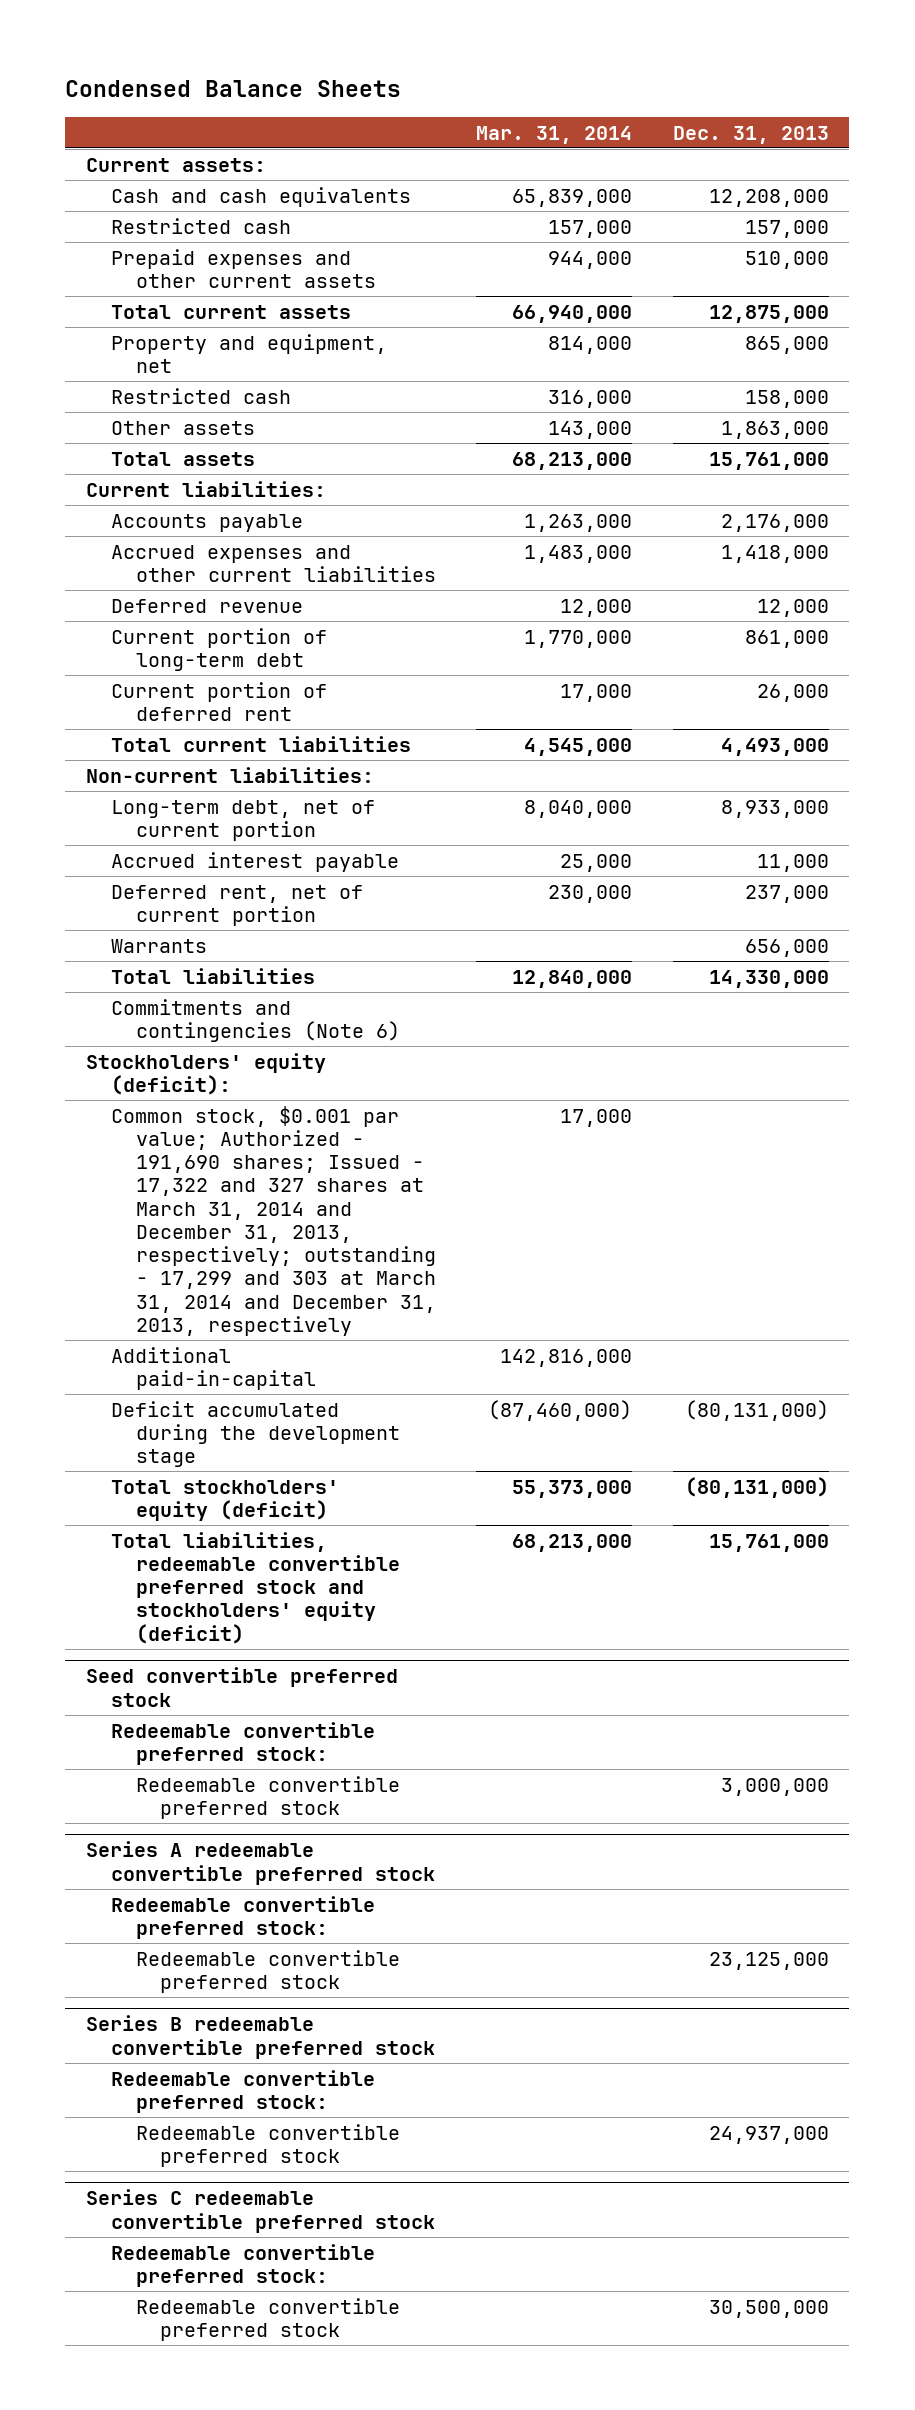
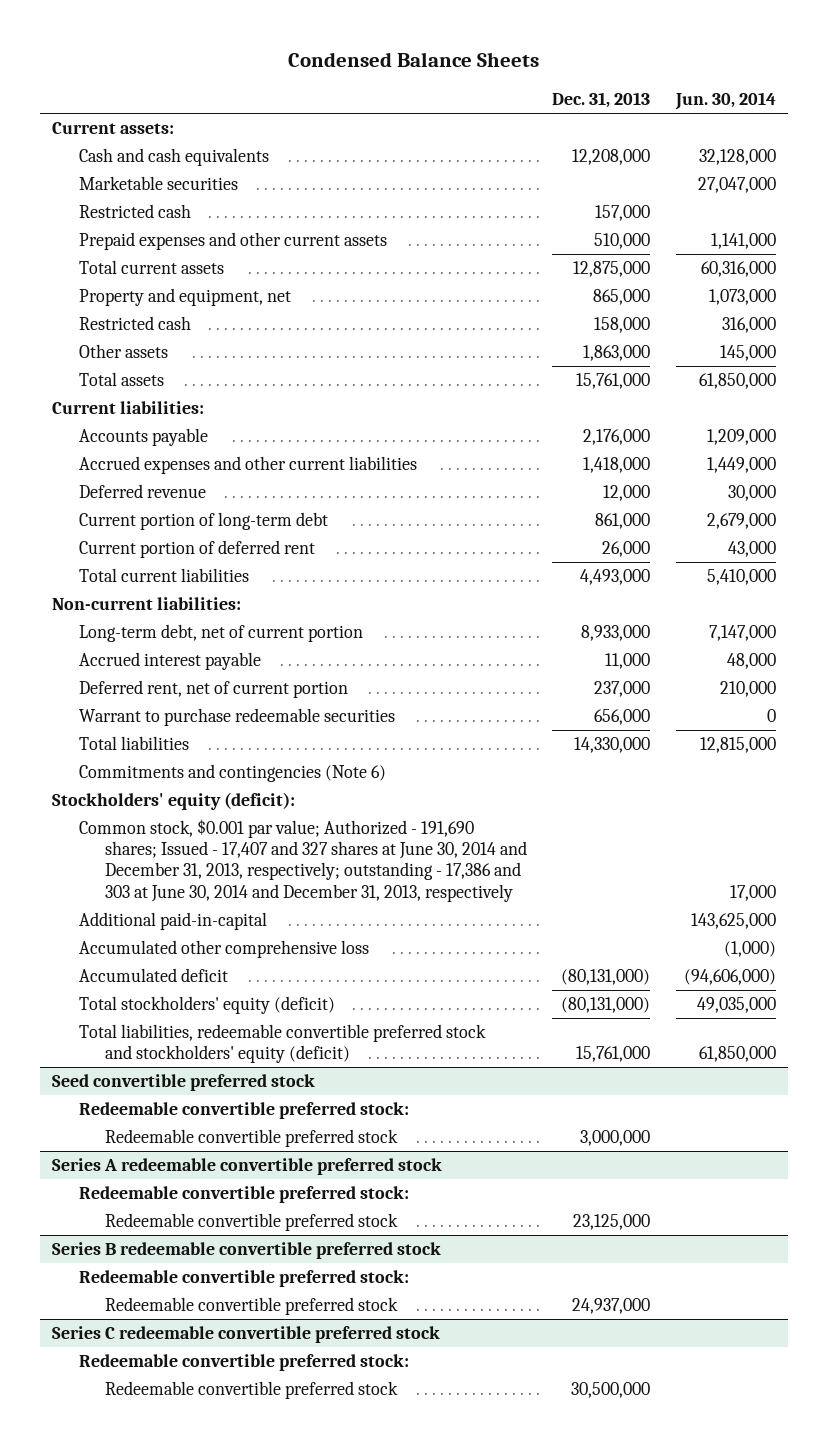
- | Mar. 31, 2014 | Dec. 31, 2013
+ | Dec. 31, 2013 | Jun. 30, 2014
+ Marketable securities | | 27,047,000
- Warrants | | 656,000
+ Warrant to purchase redeemable securities | 656,000 | 0
- Common stock, $0.001 par value; Authorized - 191,690 shares; Issued - 17,322 and 327 shares at March 31, 2014 and December 31, 2013, respectively; outstanding - 17,299 and 303 at March 31, 2014 and December 31, 2013, respectively | 17,000 |
+ Common stock, $0.001 par value; Authorized - 191,690 shares; Issued - 17,407 and 327 shares at June 30, 2014 and December 31, 2013, respectively; outstanding - 17,386 and 303 at June 30, 2014 and December 31, 2013, respectively | | 17,000
- Deficit accumulated during the development stage | (87,460,000) | (80,131,000)
+ Accumulated other comprehensive loss | | (1,000)
+ Accumulated deficit | (80,131,000) | (94,606,000)

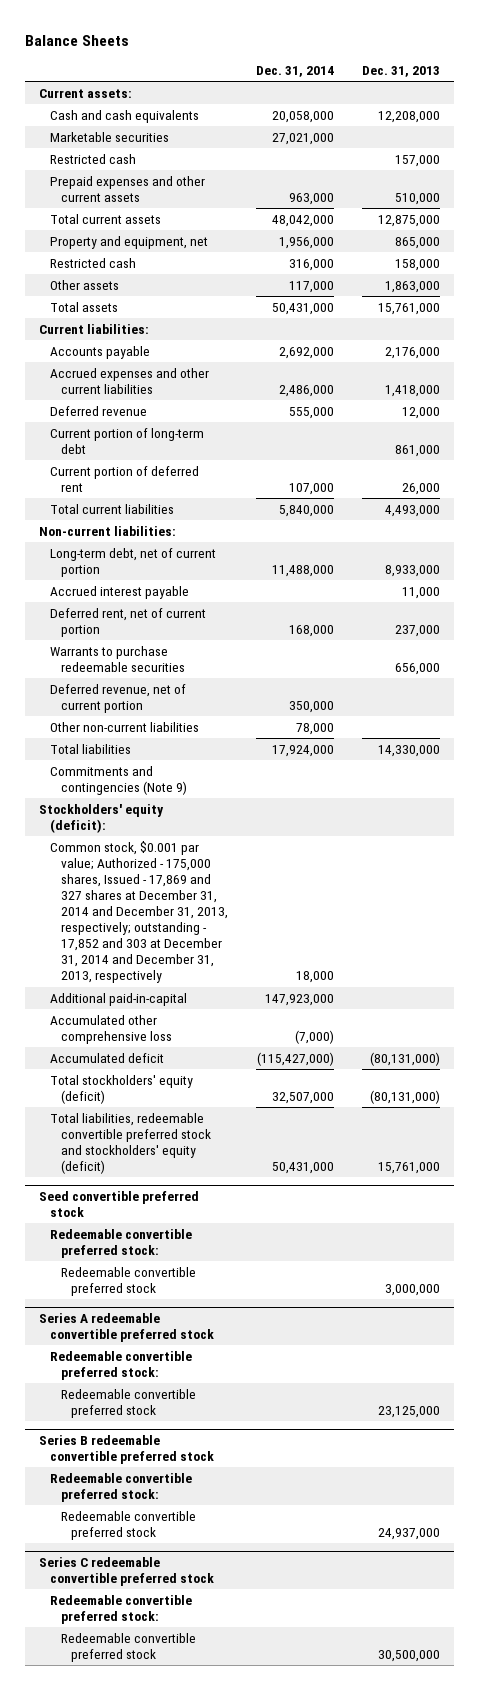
- Condensed Balance Sheets
+ Balance Sheets
- | Dec. 31, 2013 | Jun. 30, 2014
+ | Dec. 31, 2014 | Dec. 31, 2013
- Warrant to purchase redeemable securities | 656,000 | 0
+ Warrants to purchase redeemable securities | | 656,000
+ Deferred revenue, net of current portion | 350,000 |
+ Other non-current liabilities | 78,000 |
- Commitments and contingencies (Note 6)
+ Commitments and contingencies (Note 9)
- Common stock, $0.001 par value; Authorized - 191,690 shares; Issued - 17,407 and 327 shares at June 30, 2014 and December 31, 2013, respectively; outstanding - 17,386 and 303 at June 30, 2014 and December 31, 2013, respectively | | 17,000
+ Common stock, $0.001 par value; Authorized - 175,000 shares, Issued - 17,869 and 327 shares at December 31, 2014 and December 31, 2013, respectively; outstanding - 17,852 and 303 at December 31, 2014 and December 31, 2013, respectively | 18,000 |

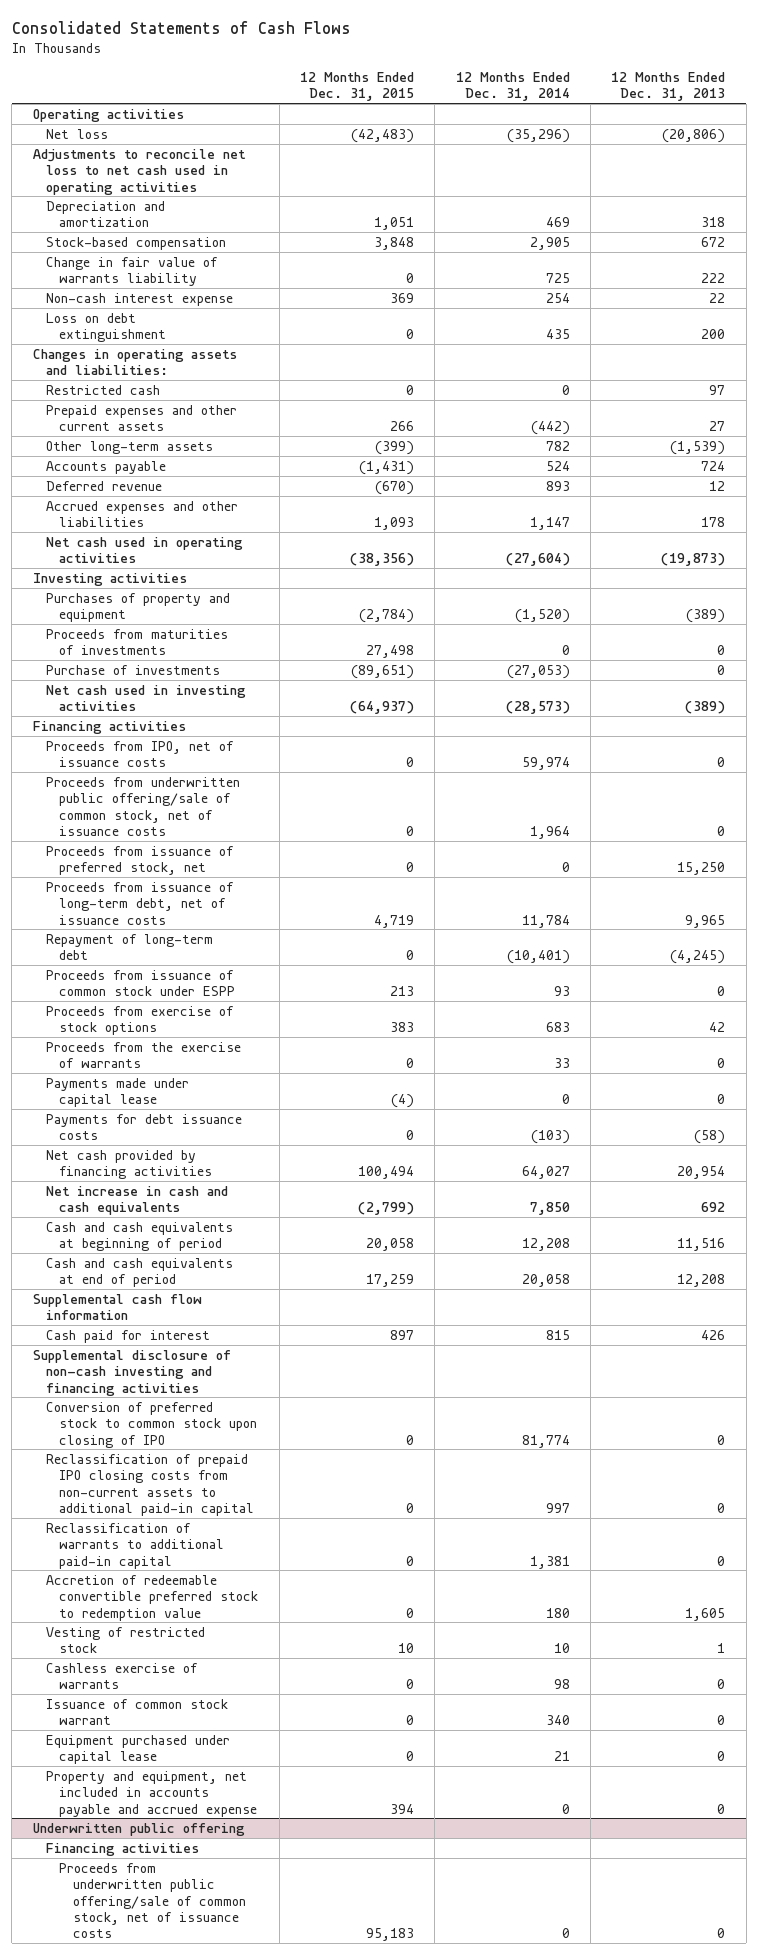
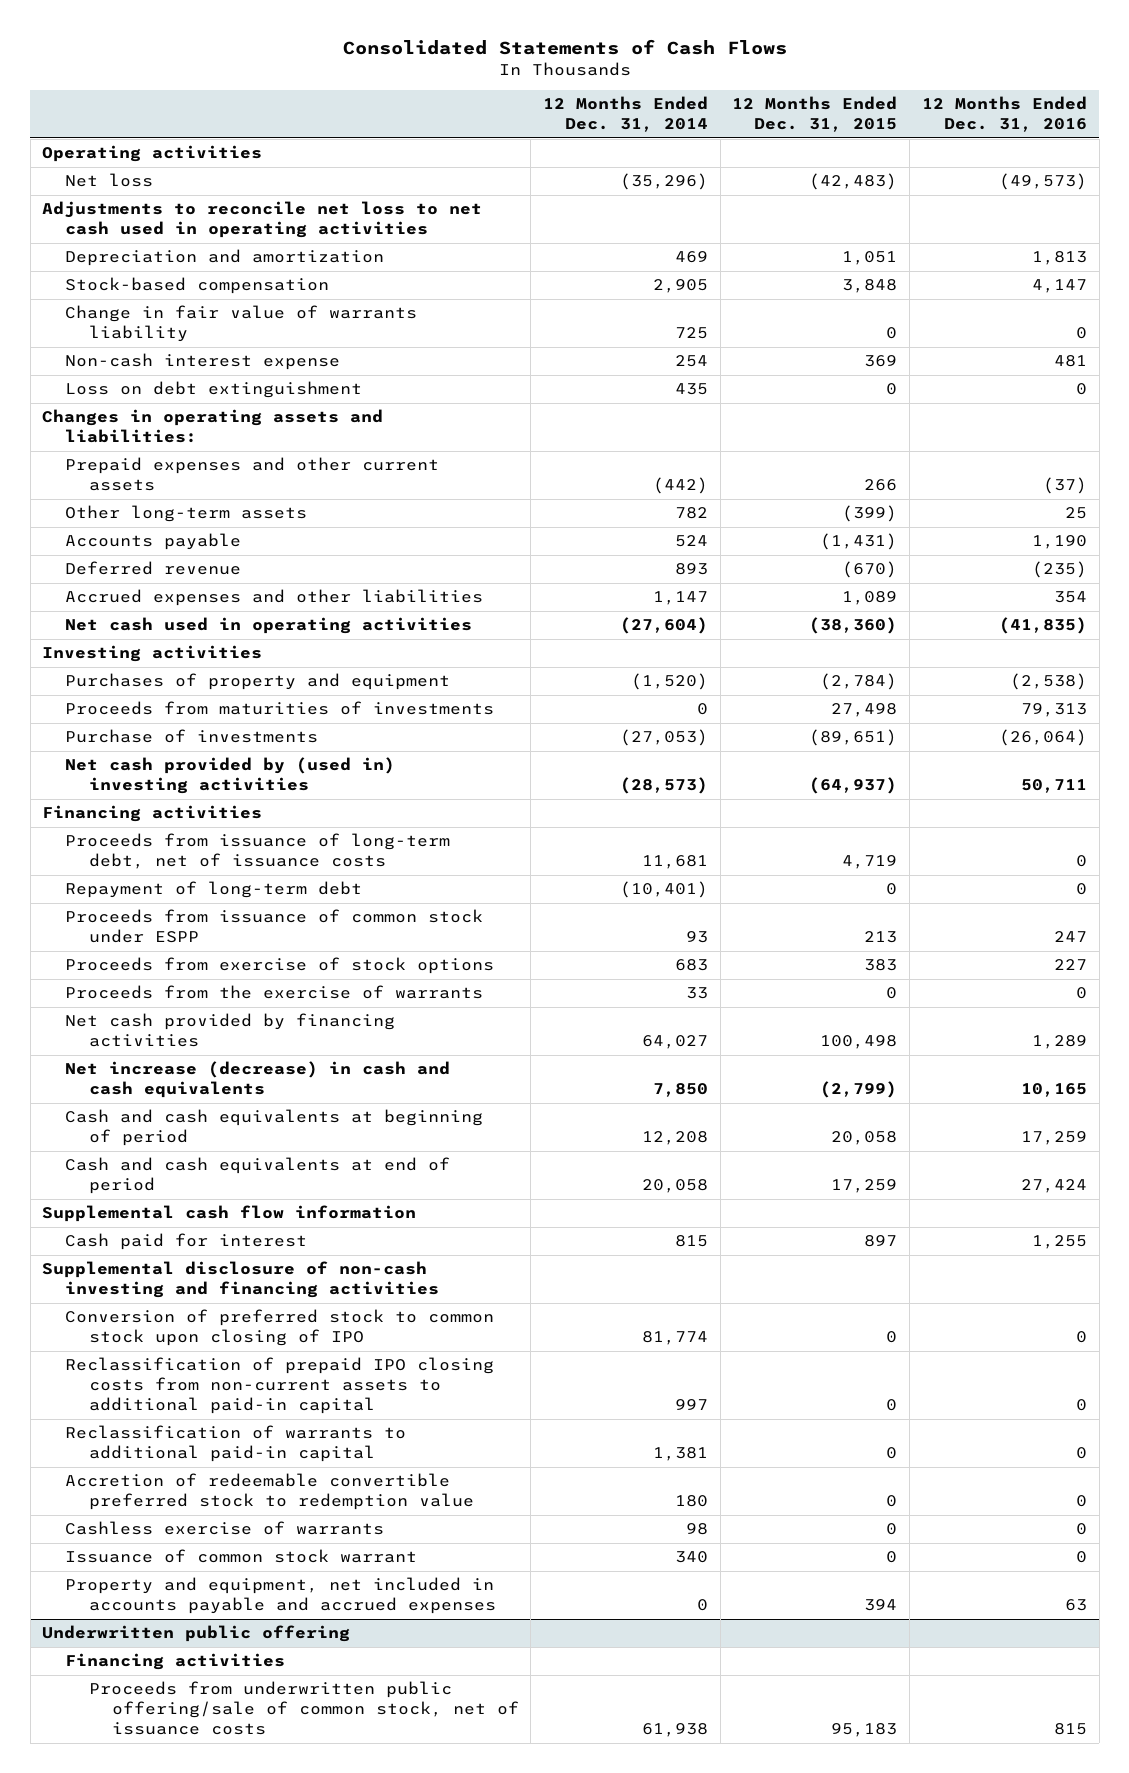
- | 12 Months Ended Dec. 31, 2015 | 12 Months Ended Dec. 31, 2014 | 12 Months Ended Dec. 31, 2013
+ | 12 Months Ended Dec. 31, 2014 | 12 Months Ended Dec. 31, 2015 | 12 Months Ended Dec. 31, 2016
- Restricted cash | 0 | 0 | 97
- Accrued expenses and other liabilities | 1,093 | 1,147 | 178
- Net cash used in operating activities | (38,356) | (27,604) | (19,873)
+ Accrued expenses and other liabilities | 1,147 | 1,089 | 354
+ Net cash used in operating activities | (27,604) | (38,360) | (41,835)
- Net cash used in investing activities | (64,937) | (28,573) | (389)
+ Net cash provided by (used in) investing activities | (28,573) | (64,937) | 50,711
- Proceeds from IPO, net of issuance costs | 0 | 59,974 | 0
- Proceeds from underwritten public offering/sale of common stock, net of issuance costs | 0 | 1,964 | 0
- Proceeds from issuance of preferred stock, net | 0 | 0 | 15,250
- Proceeds from issuance of long-term debt, net of issuance costs | 4,719 | 11,784 | 9,965
+ Proceeds from issuance of long-term debt, net of issuance costs | 11,681 | 4,719 | 0
- Payments made under capital lease | (4) | 0 | 0
- Payments for debt issuance costs | 0 | (103) | (58)
- Net cash provided by financing activities | 100,494 | 64,027 | 20,954
- Net increase in cash and cash equivalents | (2,799) | 7,850 | 692
+ Net cash provided by financing activities | 64,027 | 100,498 | 1,289
+ Net increase (decrease) in cash and cash equivalents | 7,850 | (2,799) | 10,165
- Vesting of restricted stock | 10 | 10 | 1
- Equipment purchased under capital lease | 0 | 21 | 0
- Property and equipment, net included in accounts payable and accrued expense | 394 | 0 | 0
+ Property and equipment, net included in accounts payable and accrued expenses | 0 | 394 | 63
@ Underwritten public offering
- Proceeds from underwritten public offering/sale of common stock, net of issuance costs | 95,183 | 0 | 0
+ Proceeds from underwritten public offering/sale of common stock, net of issuance costs | 61,938 | 95,183 | 815

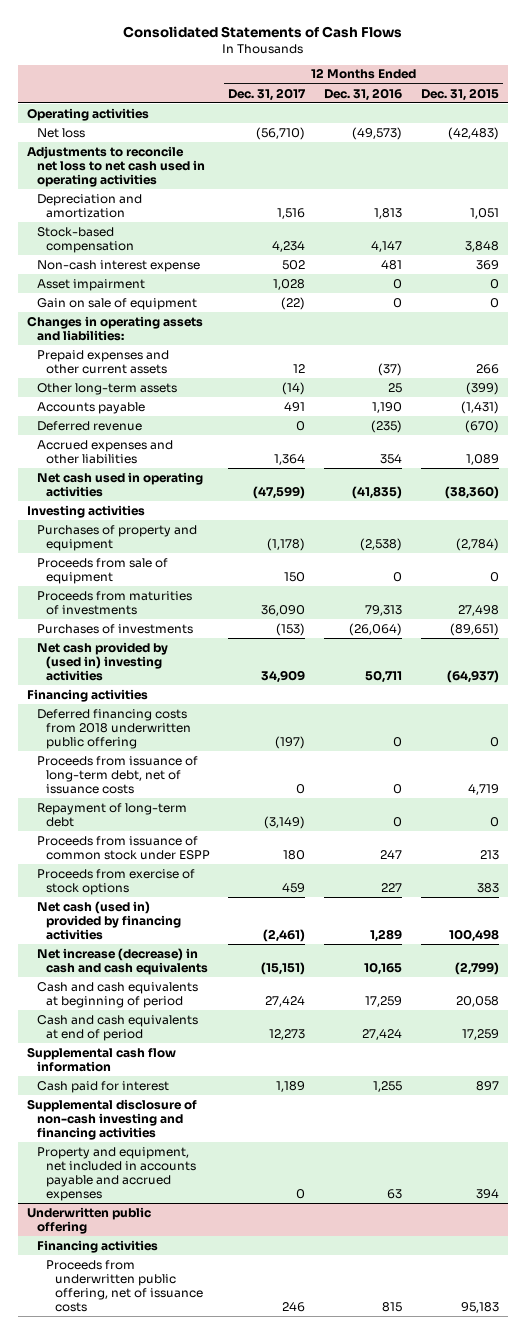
- | 12 Months Ended Dec. 31, 2014 | 12 Months Ended Dec. 31, 2015 | 12 Months Ended Dec. 31, 2016
+ | 12 Months Ended Dec. 31, 2017 | 12 Months Ended Dec. 31, 2016 | 12 Months Ended Dec. 31, 2015
- Change in fair value of warrants liability | 725 | 0 | 0
- Loss on debt extinguishment | 435 | 0 | 0
+ Asset impairment | 1,028 | 0 | 0
+ Gain on sale of equipment | (22) | 0 | 0
+ Proceeds from sale of equipment | 150 | 0 | 0
- Purchase of investments | (27,053) | (89,651) | (26,064)
+ Purchases of investments | (153) | (26,064) | (89,651)
+ Deferred financing costs from 2018 underwritten public offering | (197) | 0 | 0
- Proceeds from the exercise of warrants | 33 | 0 | 0
- Net cash provided by financing activities | 64,027 | 100,498 | 1,289
+ Net cash (used in) provided by financing activities | (2,461) | 1,289 | 100,498
- Conversion of preferred stock to common stock upon closing of IPO | 81,774 | 0 | 0
- Reclassification of prepaid IPO closing costs from non-current assets to additional paid-in capital | 997 | 0 | 0
- Reclassification of warrants to additional paid-in capital | 1,381 | 0 | 0
- Accretion of redeemable convertible preferred stock to redemption value | 180 | 0 | 0
- Cashless exercise of warrants | 98 | 0 | 0
- Issuance of common stock warrant | 340 | 0 | 0
@ Underwritten public offering
- Proceeds from underwritten public offering/sale of common stock, net of issuance costs | 61,938 | 95,183 | 815
+ Proceeds from underwritten public offering, net of issuance costs | 246 | 815 | 95,183

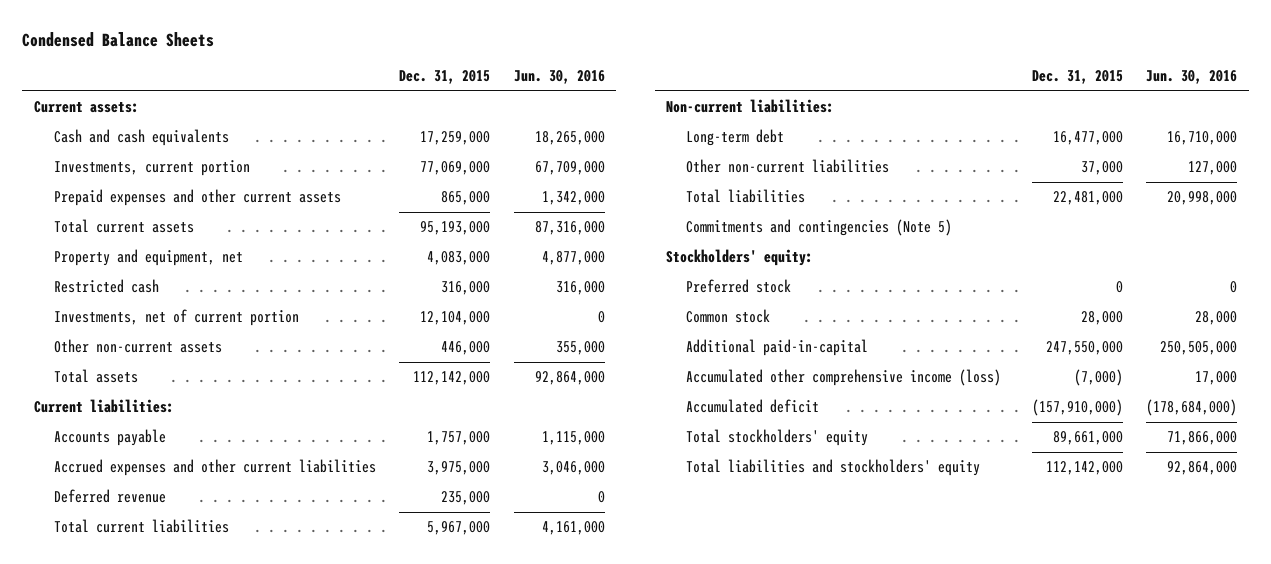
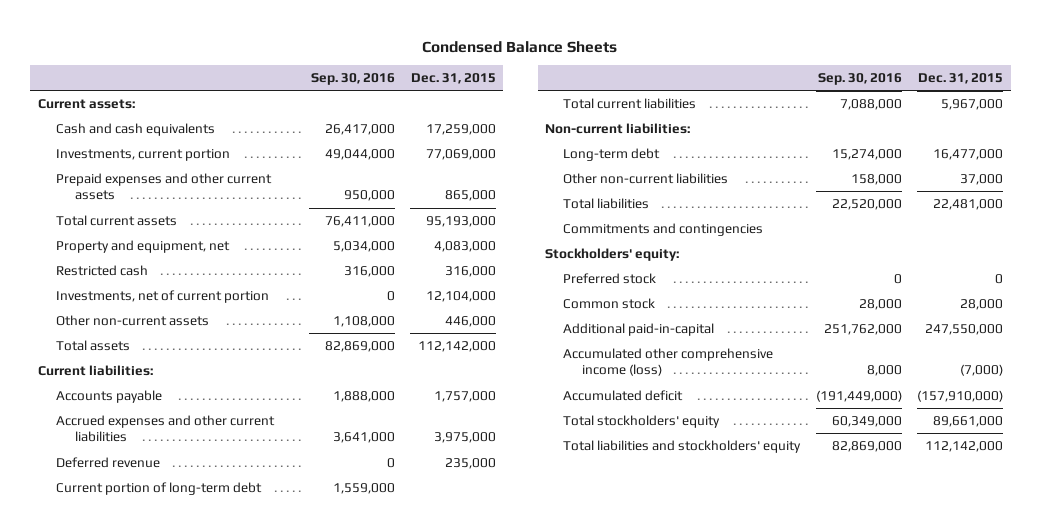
- | Dec. 31, 2015 | Jun. 30, 2016
+ | Sep. 30, 2016 | Dec. 31, 2015
+ Current portion of long-term debt | 1,559,000 |
- Commitments and contingencies (Note 5)
+ Commitments and contingencies

